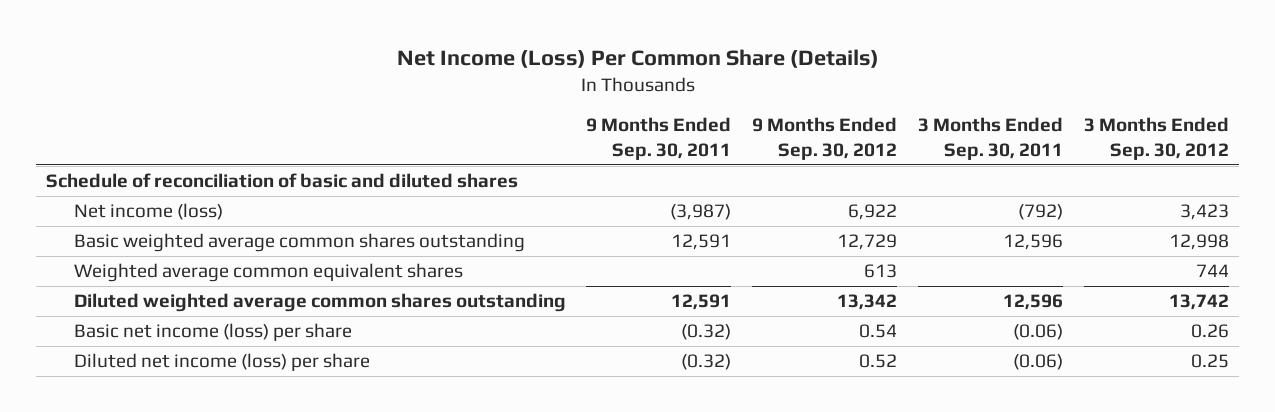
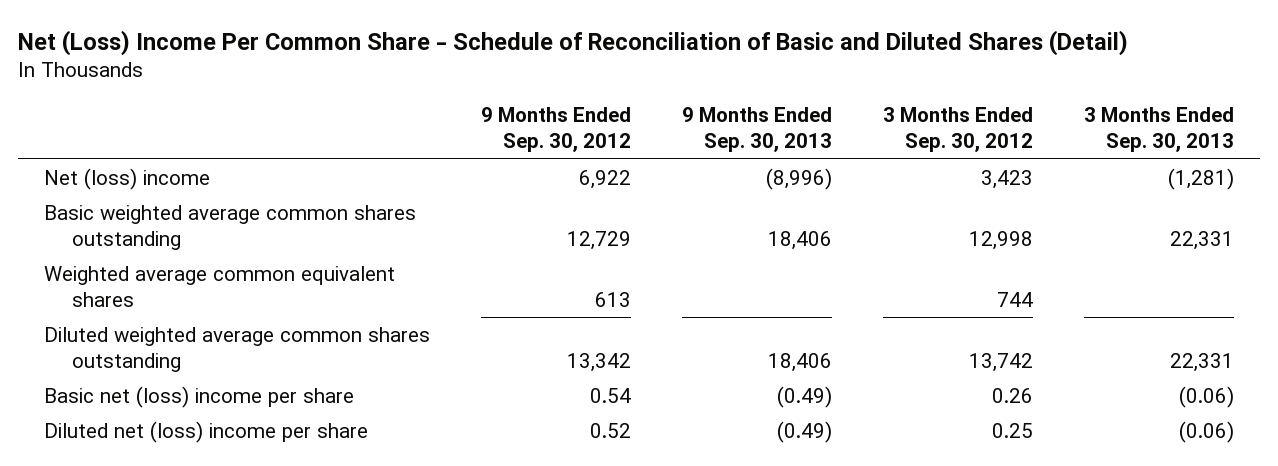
- Net Income (Loss) Per Common Share (Details)
+ Net (Loss) Income Per Common Share - Schedule of Reconciliation of Basic and Diluted Shares (Detail)
- | 9 Months Ended Sep. 30, 2011 | 9 Months Ended Sep. 30, 2012 | 3 Months Ended Sep. 30, 2011 | 3 Months Ended Sep. 30, 2012
+ | 9 Months Ended Sep. 30, 2012 | 9 Months Ended Sep. 30, 2013 | 3 Months Ended Sep. 30, 2012 | 3 Months Ended Sep. 30, 2013
- Schedule of reconciliation of basic and diluted shares
- Net income (loss) | (3,987) | 6,922 | (792) | 3,423
+ Net (loss) income | 6,922 | (8,996) | 3,423 | (1,281)
- Basic net income (loss) per share | (0.32) | 0.54 | (0.06) | 0.26
- Diluted net income (loss) per share | (0.32) | 0.52 | (0.06) | 0.25
+ Basic net (loss) income per share | 0.54 | (0.49) | 0.26 | (0.06)
+ Diluted net (loss) income per share | 0.52 | (0.49) | 0.25 | (0.06)

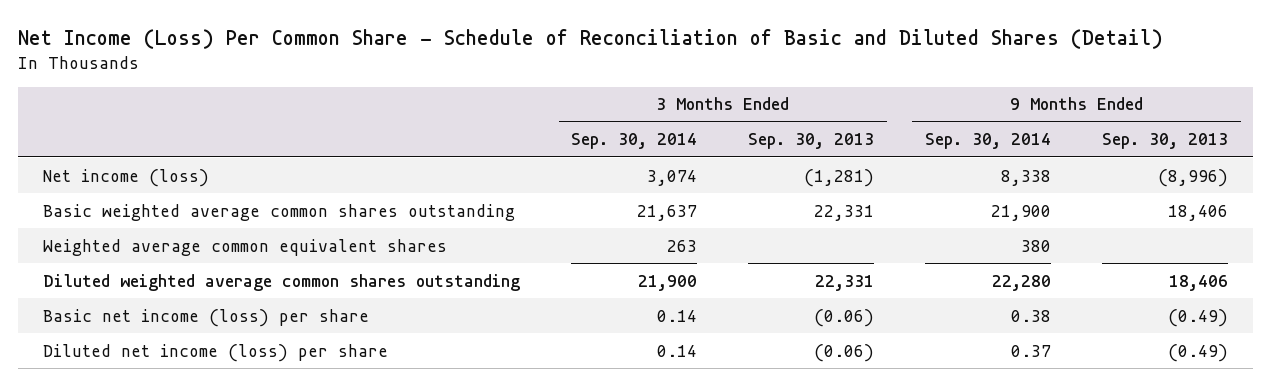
- Net (Loss) Income Per Common Share - Schedule of Reconciliation of Basic and Diluted Shares (Detail)
+ Net Income (Loss) Per Common Share - Schedule of Reconciliation of Basic and Diluted Shares (Detail)
- | 9 Months Ended Sep. 30, 2012 | 9 Months Ended Sep. 30, 2013 | 3 Months Ended Sep. 30, 2012 | 3 Months Ended Sep. 30, 2013
+ | 3 Months Ended Sep. 30, 2014 | 3 Months Ended Sep. 30, 2013 | 9 Months Ended Sep. 30, 2014 | 9 Months Ended Sep. 30, 2013
- Net (loss) income | 6,922 | (8,996) | 3,423 | (1,281)
+ Net income (loss) | 3,074 | (1,281) | 8,338 | (8,996)
- Basic net (loss) income per share | 0.54 | (0.49) | 0.26 | (0.06)
- Diluted net (loss) income per share | 0.52 | (0.49) | 0.25 | (0.06)
+ Basic net income (loss) per share | 0.14 | (0.06) | 0.38 | (0.49)
+ Diluted net income (loss) per share | 0.14 | (0.06) | 0.37 | (0.49)

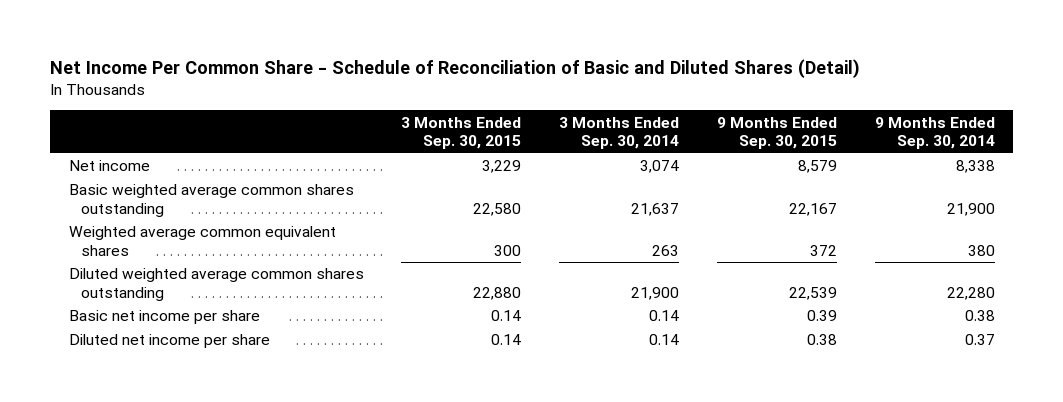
- Net Income (Loss) Per Common Share - Schedule of Reconciliation of Basic and Diluted Shares (Detail)
+ Net Income Per Common Share - Schedule of Reconciliation of Basic and Diluted Shares (Detail)
- | 3 Months Ended Sep. 30, 2014 | 3 Months Ended Sep. 30, 2013 | 9 Months Ended Sep. 30, 2014 | 9 Months Ended Sep. 30, 2013
+ | 3 Months Ended Sep. 30, 2015 | 3 Months Ended Sep. 30, 2014 | 9 Months Ended Sep. 30, 2015 | 9 Months Ended Sep. 30, 2014
- Net income (loss) | 3,074 | (1,281) | 8,338 | (8,996)
+ Net income | 3,229 | 3,074 | 8,579 | 8,338
- Basic net income (loss) per share | 0.14 | (0.06) | 0.38 | (0.49)
- Diluted net income (loss) per share | 0.14 | (0.06) | 0.37 | (0.49)
+ Basic net income per share | 0.14 | 0.14 | 0.39 | 0.38
+ Diluted net income per share | 0.14 | 0.14 | 0.38 | 0.37

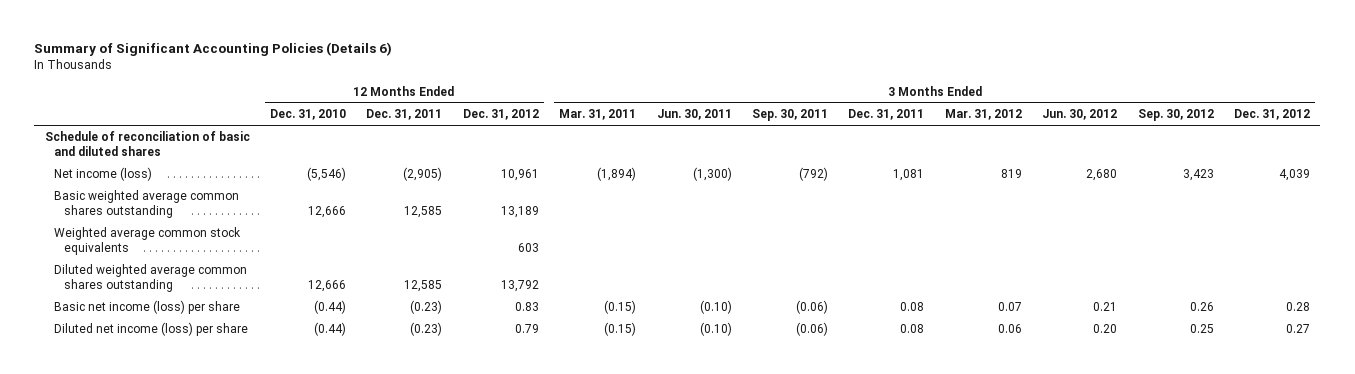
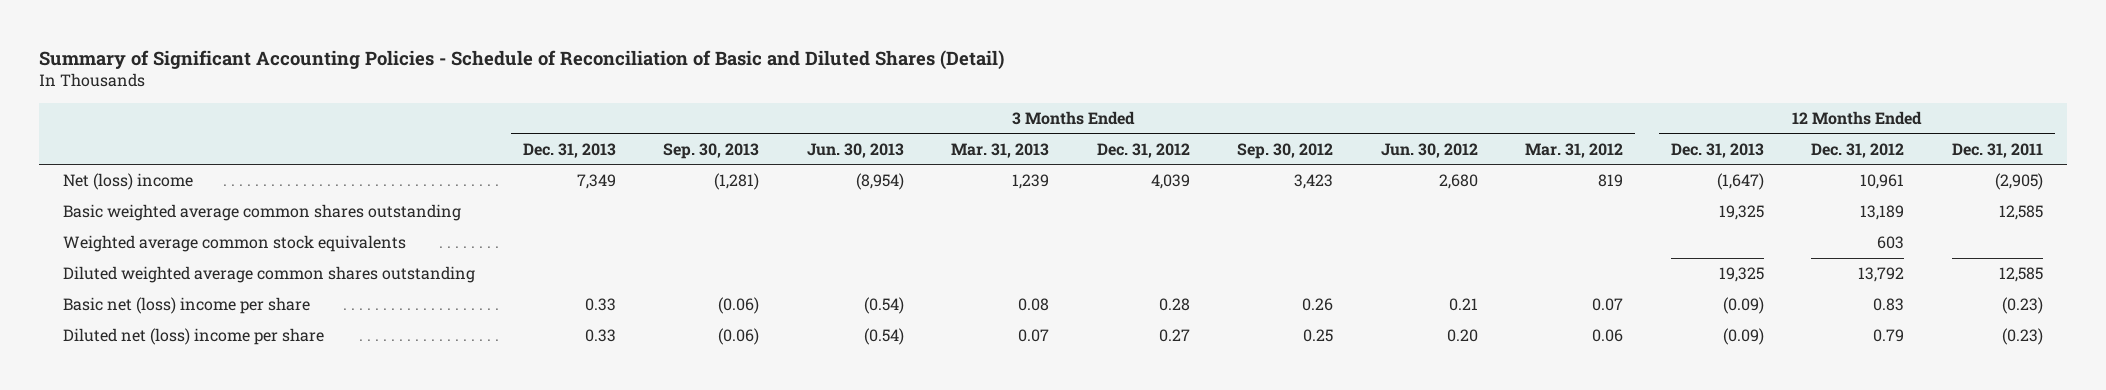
- Summary of Significant Accounting Policies (Details 6)
+ Summary of Significant Accounting Policies - Schedule of Reconciliation of Basic and Diluted Shares (Detail)
- | 12 Months Ended Dec. 31, 2010 | 12 Months Ended Dec. 31, 2011 | 12 Months Ended Dec. 31, 2012 | 3 Months Ended Mar. 31, 2011 | 3 Months Ended Jun. 30, 2011 | 3 Months Ended Sep. 30, 2011 | 3 Months Ended Dec. 31, 2011 | 3 Months Ended Mar. 31, 2012 | 3 Months Ended Jun. 30, 2012 | 3 Months Ended Sep. 30, 2012 | 3 Months Ended Dec. 31, 2012
+ | 3 Months Ended Dec. 31, 2013 | 3 Months Ended Sep. 30, 2013 | 3 Months Ended Jun. 30, 2013 | 3 Months Ended Mar. 31, 2013 | 3 Months Ended Dec. 31, 2012 | 3 Months Ended Sep. 30, 2012 | 3 Months Ended Jun. 30, 2012 | 3 Months Ended Mar. 31, 2012 | 12 Months Ended Dec. 31, 2013 | 12 Months Ended Dec. 31, 2012 | 12 Months Ended Dec. 31, 2011
- Schedule of reconciliation of basic and diluted shares
- Net income (loss) | (5,546) | (2,905) | 10,961 | (1,894) | (1,300) | (792) | 1,081 | 819 | 2,680 | 3,423 | 4,039
+ Net (loss) income | 7,349 | (1,281) | (8,954) | 1,239 | 4,039 | 3,423 | 2,680 | 819 | (1,647) | 10,961 | (2,905)
- Basic net income (loss) per share | (0.44) | (0.23) | 0.83 | (0.15) | (0.10) | (0.06) | 0.08 | 0.07 | 0.21 | 0.26 | 0.28
- Diluted net income (loss) per share | (0.44) | (0.23) | 0.79 | (0.15) | (0.10) | (0.06) | 0.08 | 0.06 | 0.20 | 0.25 | 0.27
+ Basic net (loss) income per share | 0.33 | (0.06) | (0.54) | 0.08 | 0.28 | 0.26 | 0.21 | 0.07 | (0.09) | 0.83 | (0.23)
+ Diluted net (loss) income per share | 0.33 | (0.06) | (0.54) | 0.07 | 0.27 | 0.25 | 0.20 | 0.06 | (0.09) | 0.79 | (0.23)

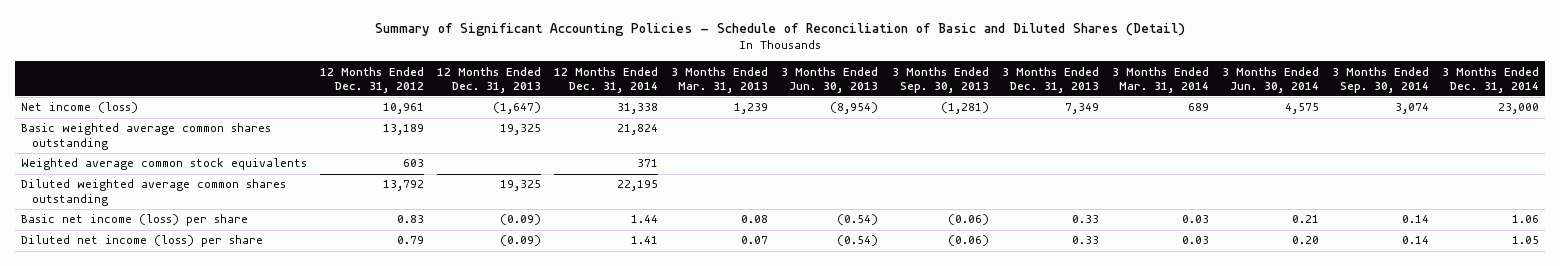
- | 3 Months Ended Dec. 31, 2013 | 3 Months Ended Sep. 30, 2013 | 3 Months Ended Jun. 30, 2013 | 3 Months Ended Mar. 31, 2013 | 3 Months Ended Dec. 31, 2012 | 3 Months Ended Sep. 30, 2012 | 3 Months Ended Jun. 30, 2012 | 3 Months Ended Mar. 31, 2012 | 12 Months Ended Dec. 31, 2013 | 12 Months Ended Dec. 31, 2012 | 12 Months Ended Dec. 31, 2011
+ | 12 Months Ended Dec. 31, 2012 | 12 Months Ended Dec. 31, 2013 | 12 Months Ended Dec. 31, 2014 | 3 Months Ended Mar. 31, 2013 | 3 Months Ended Jun. 30, 2013 | 3 Months Ended Sep. 30, 2013 | 3 Months Ended Dec. 31, 2013 | 3 Months Ended Mar. 31, 2014 | 3 Months Ended Jun. 30, 2014 | 3 Months Ended Sep. 30, 2014 | 3 Months Ended Dec. 31, 2014
- Net (loss) income | 7,349 | (1,281) | (8,954) | 1,239 | 4,039 | 3,423 | 2,680 | 819 | (1,647) | 10,961 | (2,905)
+ Net income (loss) | 10,961 | (1,647) | 31,338 | 1,239 | (8,954) | (1,281) | 7,349 | 689 | 4,575 | 3,074 | 23,000
- Basic net (loss) income per share | 0.33 | (0.06) | (0.54) | 0.08 | 0.28 | 0.26 | 0.21 | 0.07 | (0.09) | 0.83 | (0.23)
- Diluted net (loss) income per share | 0.33 | (0.06) | (0.54) | 0.07 | 0.27 | 0.25 | 0.20 | 0.06 | (0.09) | 0.79 | (0.23)
+ Basic net income (loss) per share | 0.83 | (0.09) | 1.44 | 0.08 | (0.54) | (0.06) | 0.33 | 0.03 | 0.21 | 0.14 | 1.06
+ Diluted net income (loss) per share | 0.79 | (0.09) | 1.41 | 0.07 | (0.54) | (0.06) | 0.33 | 0.03 | 0.20 | 0.14 | 1.05

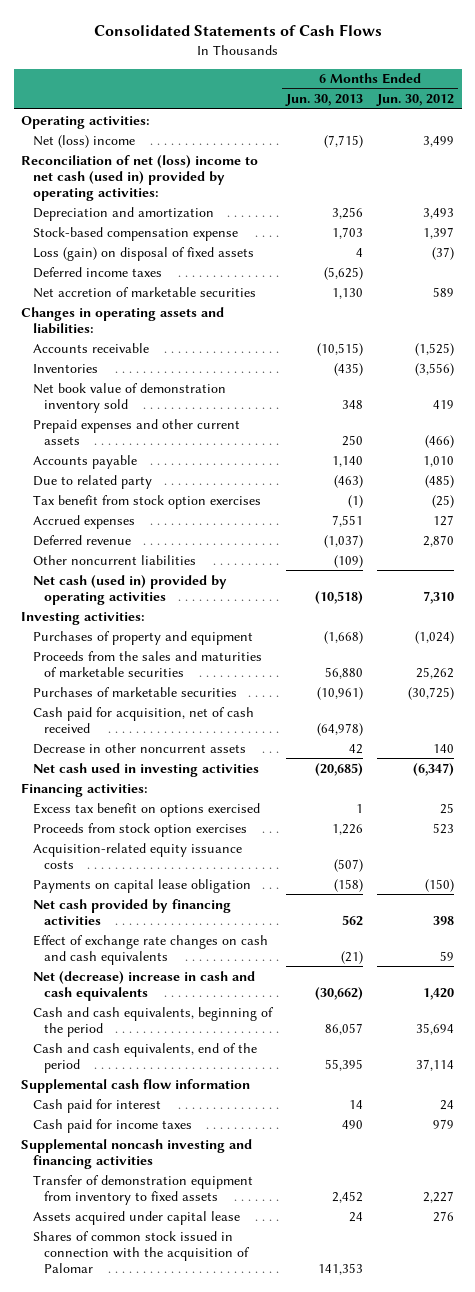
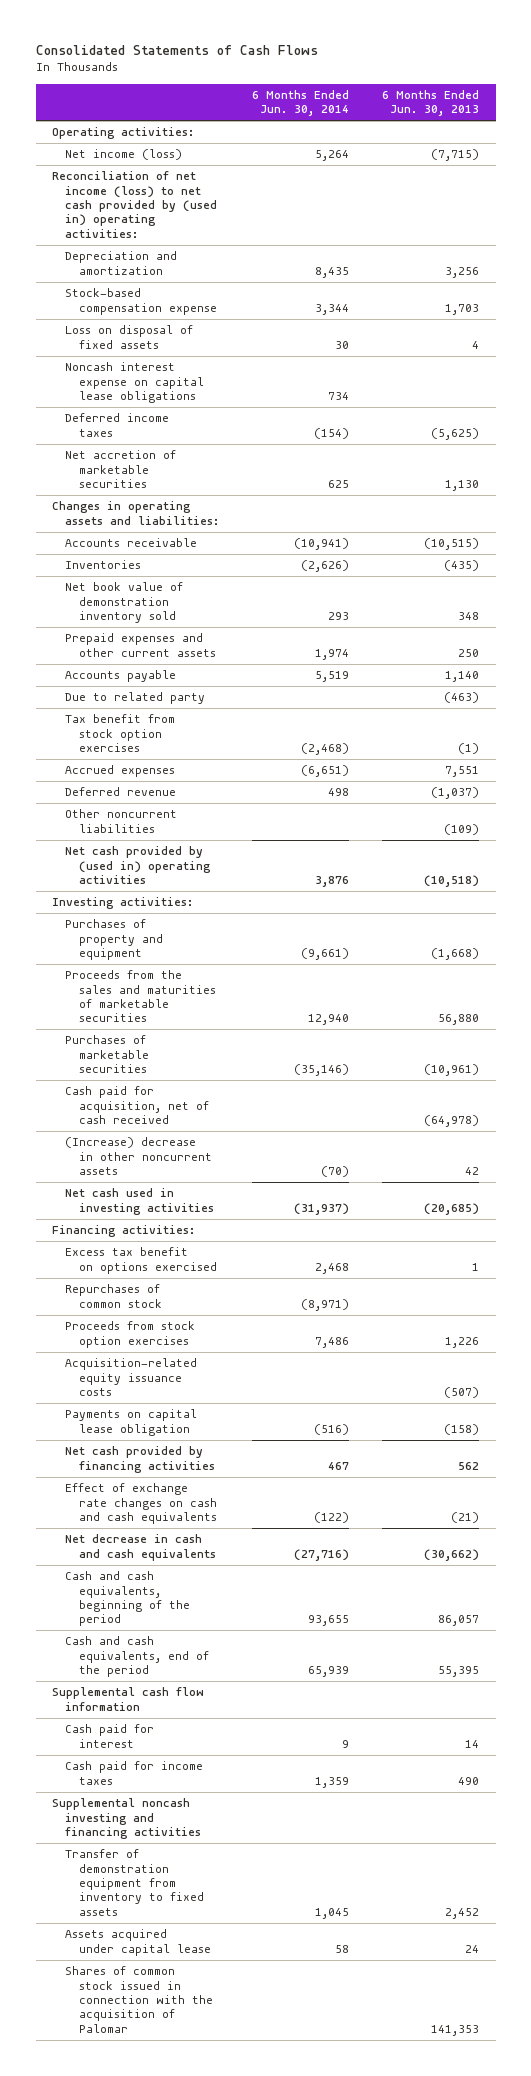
- | 6 Months Ended Jun. 30, 2013 | 6 Months Ended Jun. 30, 2012
+ | 6 Months Ended Jun. 30, 2014 | 6 Months Ended Jun. 30, 2013
- Net (loss) income | (7,715) | 3,499
- Reconciliation of net (loss) income to net cash (used in) provided by operating activities:
+ Net income (loss) | 5,264 | (7,715)
+ Reconciliation of net income (loss) to net cash provided by (used in) operating activities:
- Loss (gain) on disposal of fixed assets | 4 | (37)
+ Loss on disposal of fixed assets | 30 | 4
+ Noncash interest expense on capital lease obligations | 734 |
- Net cash (used in) provided by operating activities | (10,518) | 7,310
+ Net cash provided by (used in) operating activities | 3,876 | (10,518)
- Decrease in other noncurrent assets | 42 | 140
+ (Increase) decrease in other noncurrent assets | (70) | 42
+ Repurchases of common stock | (8,971) |
- Net (decrease) increase in cash and cash equivalents | (30,662) | 1,420
+ Net decrease in cash and cash equivalents | (27,716) | (30,662)

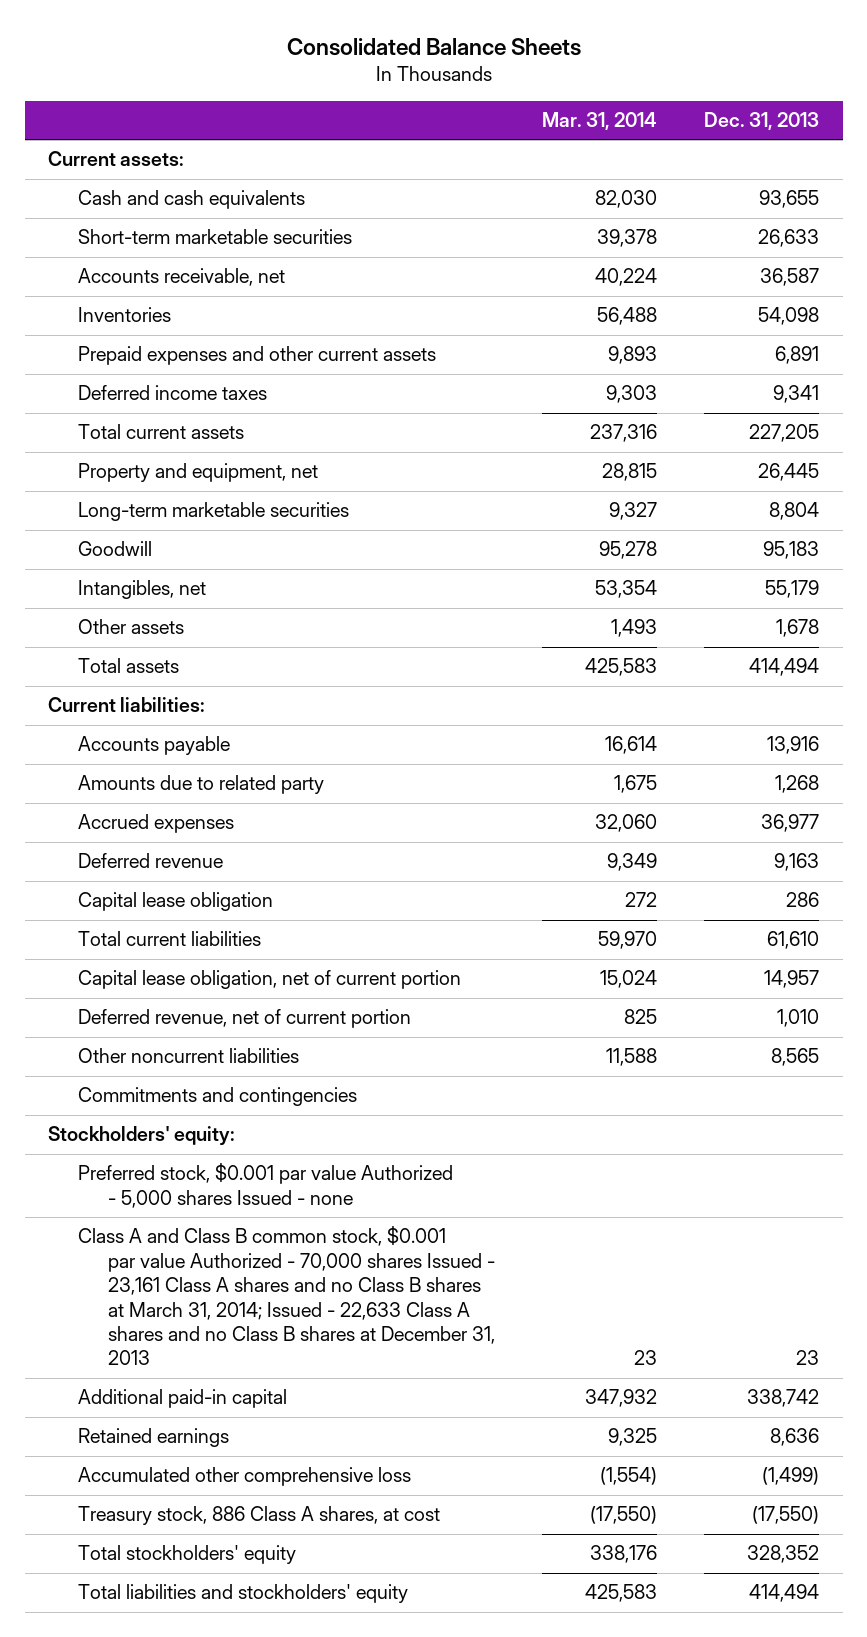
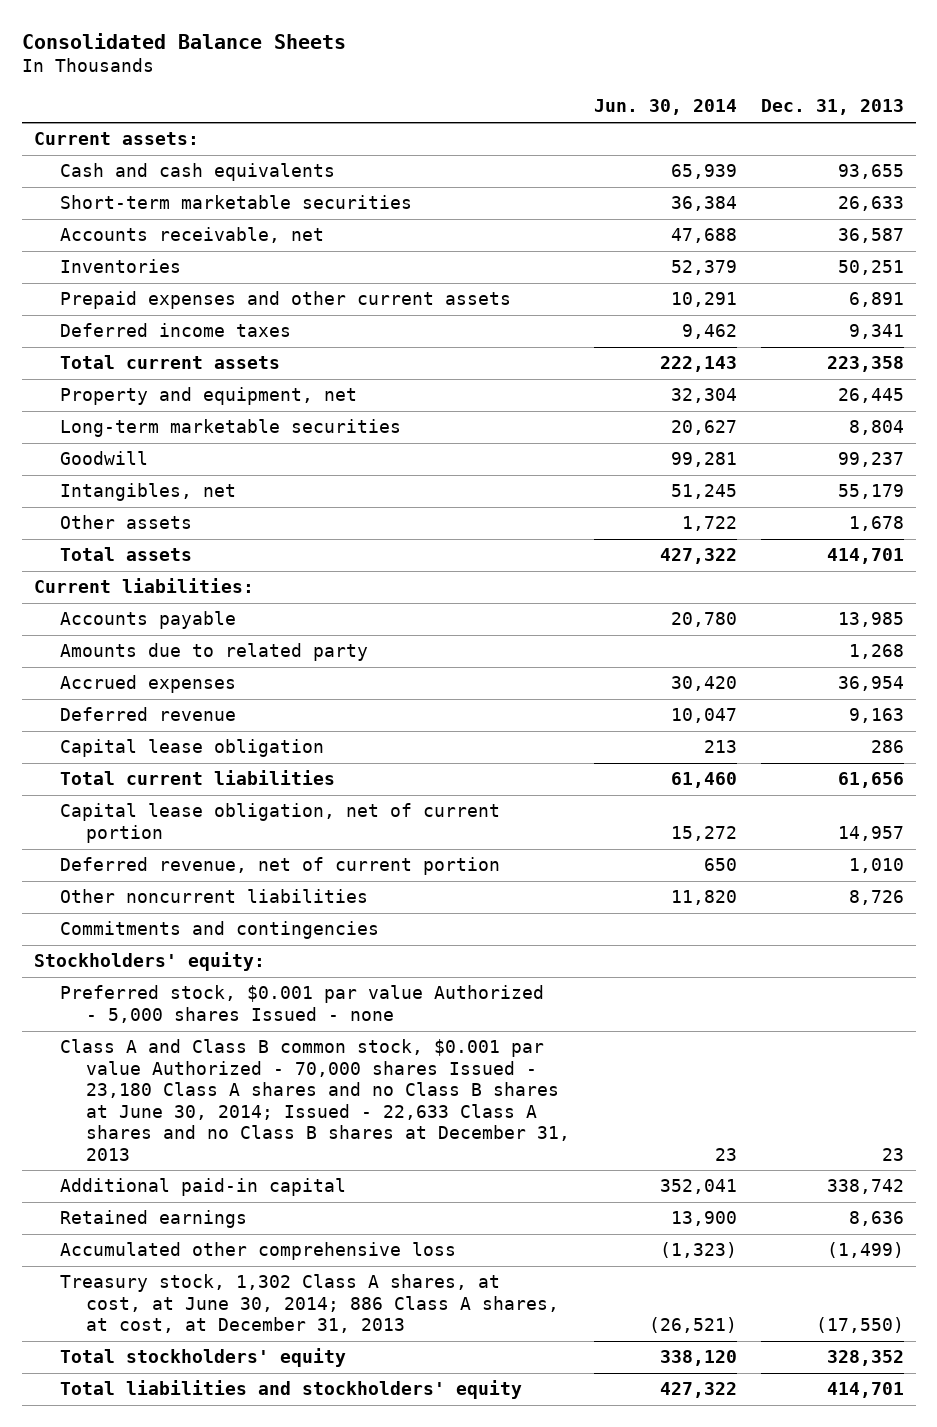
- | Mar. 31, 2014 | Dec. 31, 2013
+ | Jun. 30, 2014 | Dec. 31, 2013
- Inventories | 56,488 | 54,098
+ Inventories | 52,379 | 50,251
- Total current assets | 237,316 | 227,205
+ Total current assets | 222,143 | 223,358
- Goodwill | 95,278 | 95,183
+ Goodwill | 99,281 | 99,237
- Total assets | 425,583 | 414,494
+ Total assets | 427,322 | 414,701
- Accounts payable | 16,614 | 13,916
+ Accounts payable | 20,780 | 13,985
- Accrued expenses | 32,060 | 36,977
+ Accrued expenses | 30,420 | 36,954
- Total current liabilities | 59,970 | 61,610
+ Total current liabilities | 61,460 | 61,656
- Other noncurrent liabilities | 11,588 | 8,565
+ Other noncurrent liabilities | 11,820 | 8,726
- Class A and Class B common stock, $0.001 par value Authorized - 70,000 shares Issued - 23,161 Class A shares and no Class B shares at March 31, 2014; Issued - 22,633 Class A shares and no Class B shares at December 31, 2013 | 23 | 23
+ Class A and Class B common stock, $0.001 par value Authorized - 70,000 shares Issued - 23,180 Class A shares and no Class B shares at June 30, 2014; Issued - 22,633 Class A shares and no Class B shares at December 31, 2013 | 23 | 23
- Treasury stock, 886 Class A shares, at cost | (17,550) | (17,550)
+ Treasury stock, 1,302 Class A shares, at cost, at June 30, 2014; 886 Class A shares, at cost, at December 31, 2013 | (26,521) | (17,550)
- Total liabilities and stockholders' equity | 425,583 | 414,494
+ Total liabilities and stockholders' equity | 427,322 | 414,701

